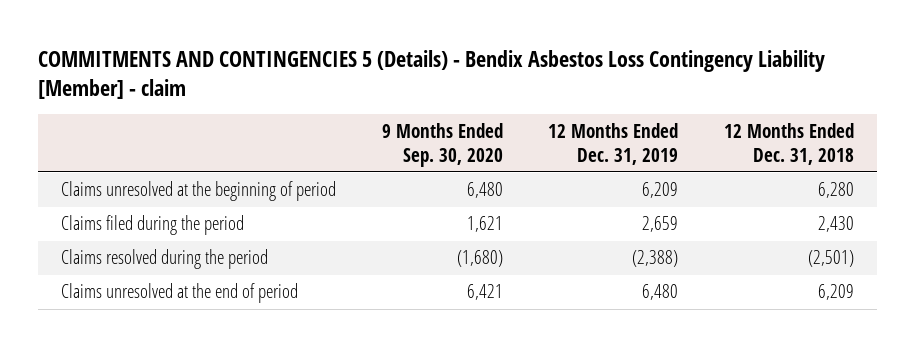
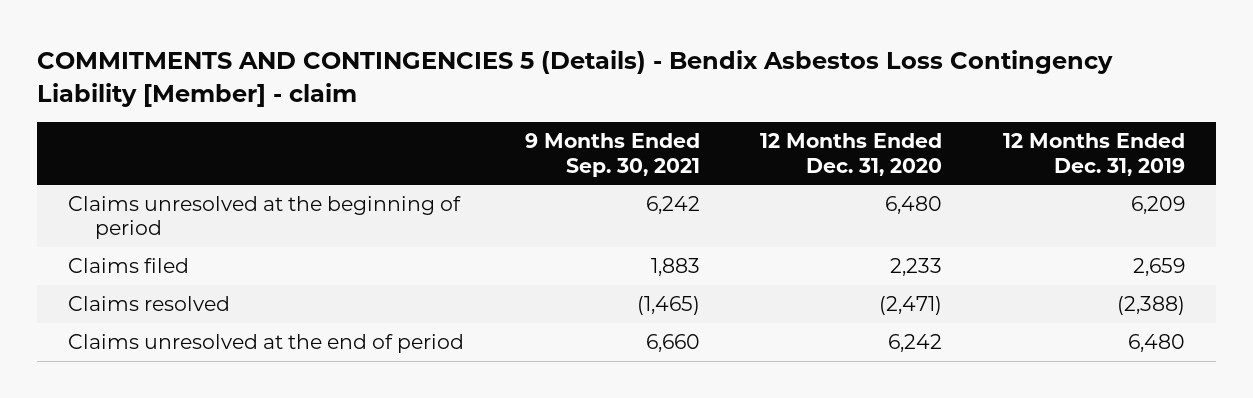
- | 9 Months Ended Sep. 30, 2020 | 12 Months Ended Dec. 31, 2019 | 12 Months Ended Dec. 31, 2018
+ | 9 Months Ended Sep. 30, 2021 | 12 Months Ended Dec. 31, 2020 | 12 Months Ended Dec. 31, 2019
- Claims filed during the period | 1,621 | 2,659 | 2,430
- Claims resolved during the period | (1,680) | (2,388) | (2,501)
+ Claims filed | 1,883 | 2,233 | 2,659
+ Claims resolved | (1,465) | (2,471) | (2,388)

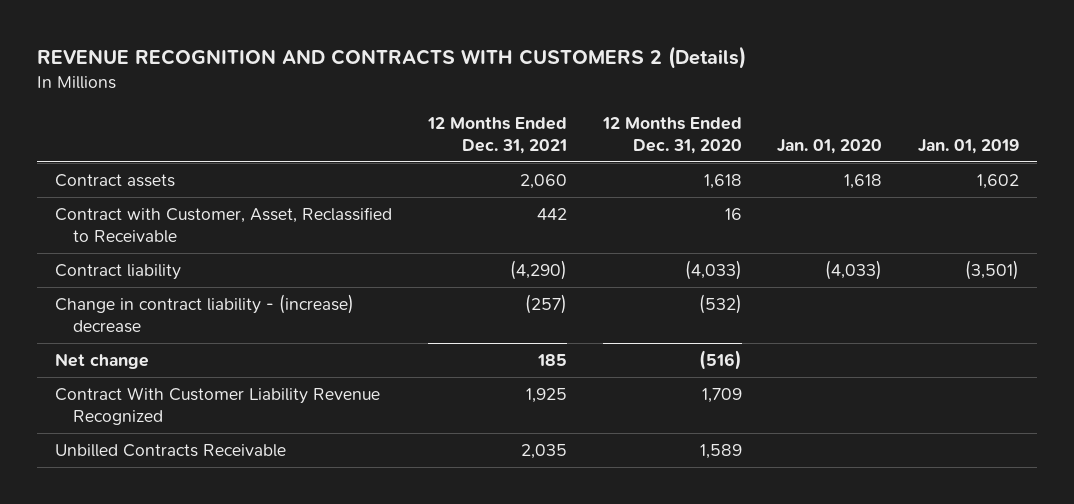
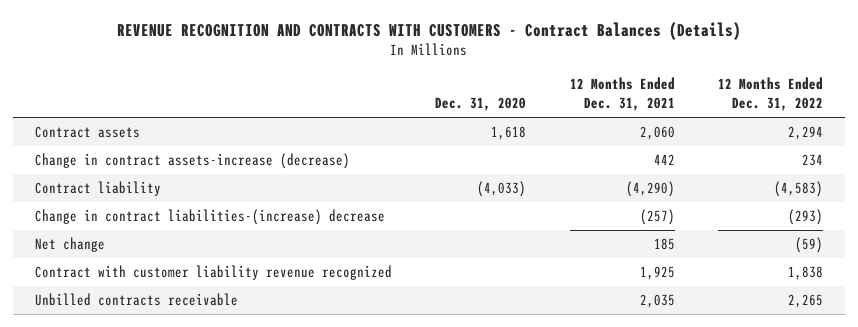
- REVENUE RECOGNITION AND CONTRACTS WITH CUSTOMERS 2 (Details)
+ REVENUE RECOGNITION AND CONTRACTS WITH CUSTOMERS - Contract Balances (Details)
- | 12 Months Ended Dec. 31, 2021 | 12 Months Ended Dec. 31, 2020 | Jan. 01, 2020 | Jan. 01, 2019
+ | Dec. 31, 2020 | 12 Months Ended Dec. 31, 2021 | 12 Months Ended Dec. 31, 2022
- Contract with Customer, Asset, Reclassified to Receivable | 442 | 16 | |
+ Change in contract assets-increase (decrease) | | 442 | 234
- Change in contract liability - (increase) decrease | (257) | (532) | |
+ Change in contract liabilities-(increase) decrease | | (257) | (293)
- Contract With Customer Liability Revenue Recognized | 1,925 | 1,709 | |
- Unbilled Contracts Receivable | 2,035 | 1,589 | |
+ Contract with customer liability revenue recognized | | 1,925 | 1,838
+ Unbilled contracts receivable | | 2,035 | 2,265

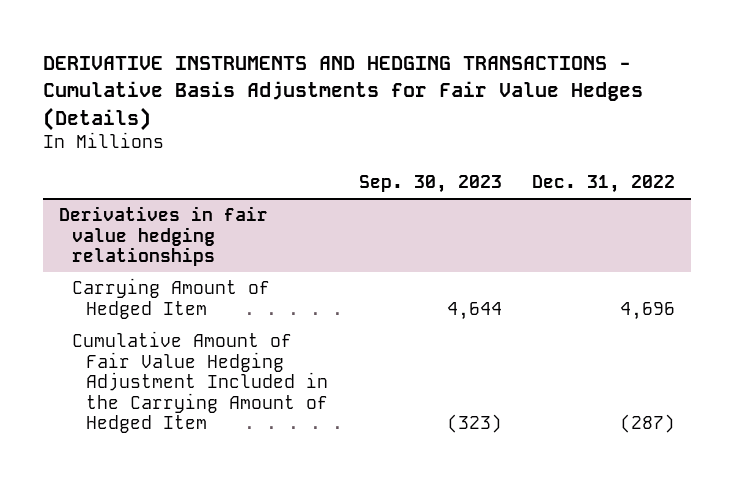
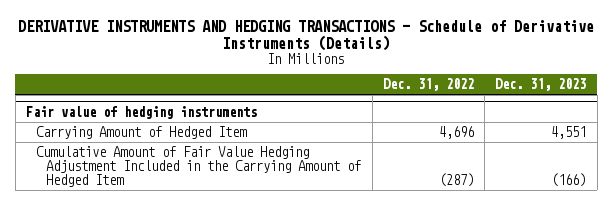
- DERIVATIVE INSTRUMENTS AND HEDGING TRANSACTIONS - Cumulative Basis Adjustments for Fair Value Hedges (Details)
+ DERIVATIVE INSTRUMENTS AND HEDGING TRANSACTIONS - Schedule of Derivative Instruments (Details)
- | Sep. 30, 2023 | Dec. 31, 2022
+ | Dec. 31, 2022 | Dec. 31, 2023
- Derivatives in fair value hedging relationships
+ Fair value of hedging instruments

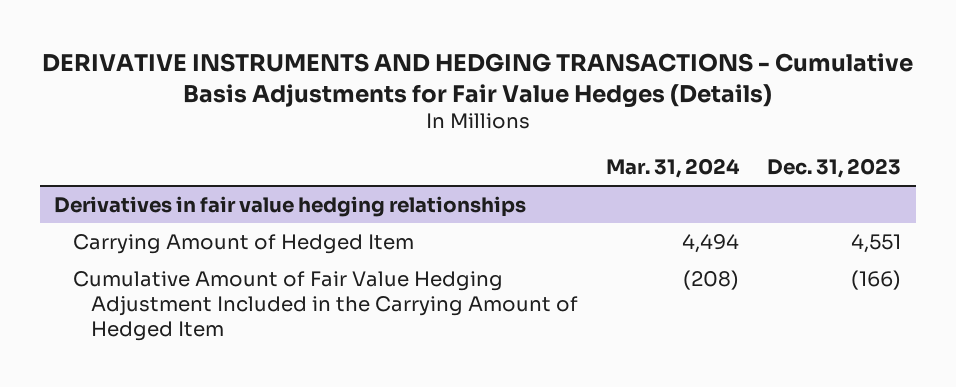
- DERIVATIVE INSTRUMENTS AND HEDGING TRANSACTIONS - Schedule of Derivative Instruments (Details)
+ DERIVATIVE INSTRUMENTS AND HEDGING TRANSACTIONS - Cumulative Basis Adjustments for Fair Value Hedges (Details)
- | Dec. 31, 2022 | Dec. 31, 2023
+ | Mar. 31, 2024 | Dec. 31, 2023
- Fair value of hedging instruments
+ Derivatives in fair value hedging relationships

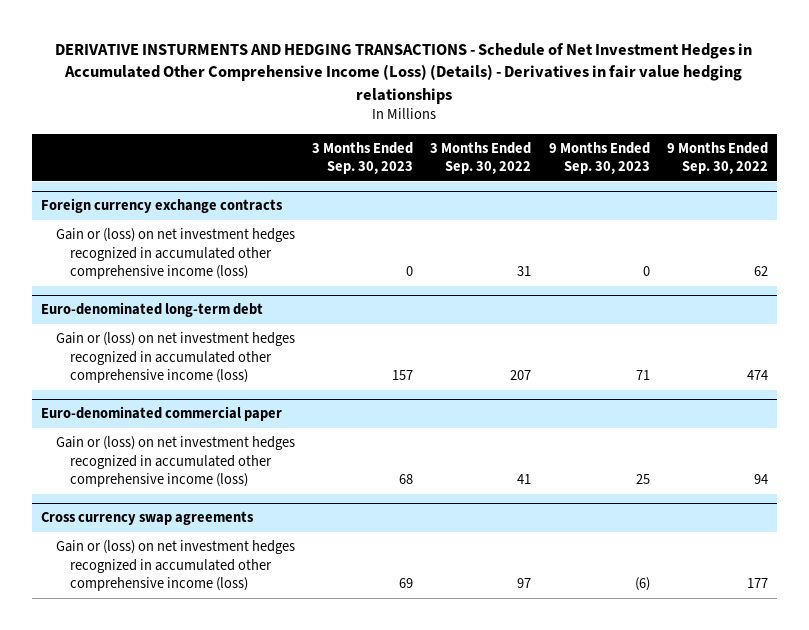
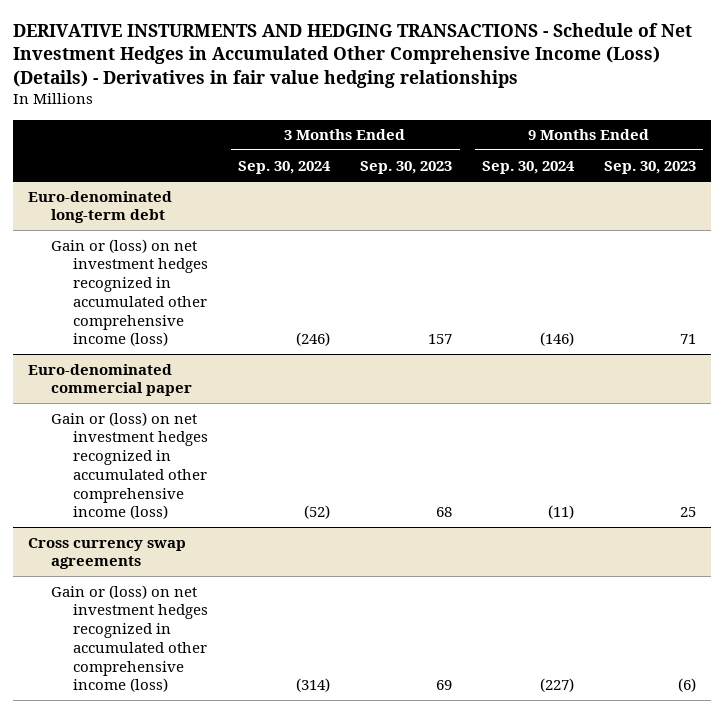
- | 3 Months Ended Sep. 30, 2023 | 3 Months Ended Sep. 30, 2022 | 9 Months Ended Sep. 30, 2023 | 9 Months Ended Sep. 30, 2022
+ | 3 Months Ended Sep. 30, 2024 | 3 Months Ended Sep. 30, 2023 | 9 Months Ended Sep. 30, 2024 | 9 Months Ended Sep. 30, 2023
- Foreign currency exchange contracts
- Gain or (loss) on net investment hedges recognized in accumulated other comprehensive income (loss) | 0 | 31 | 0 | 62

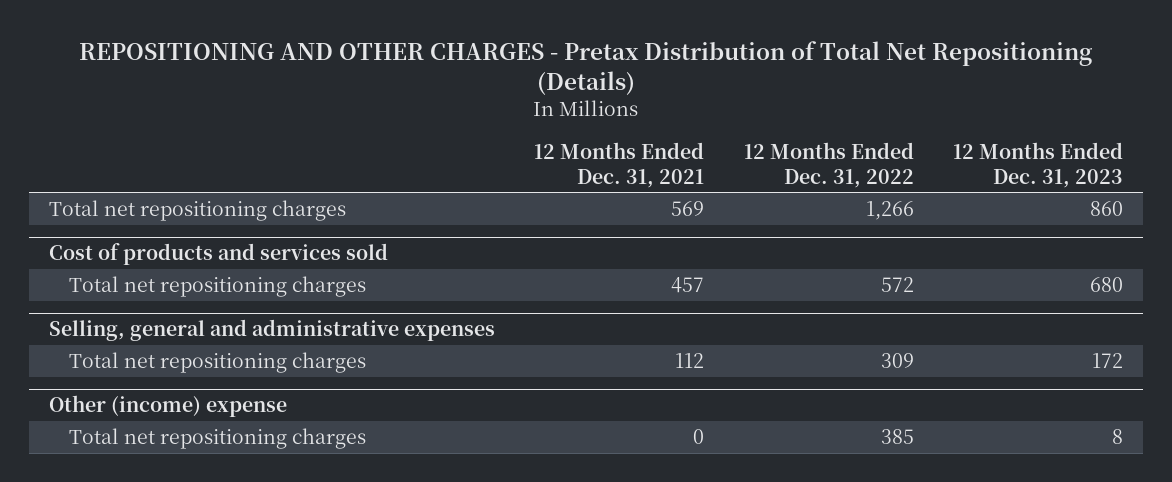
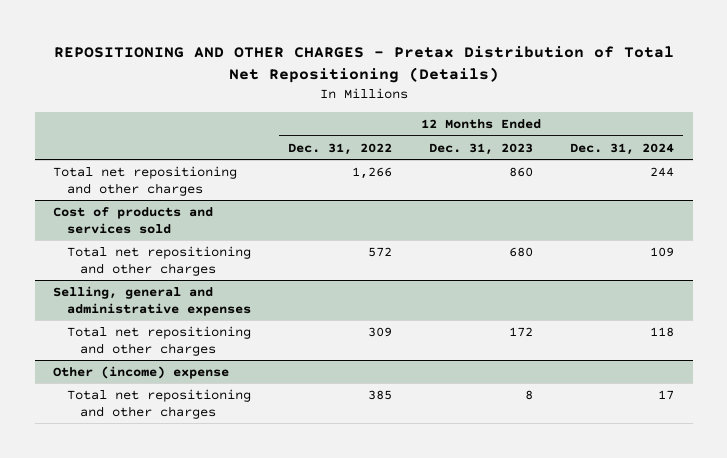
- | 12 Months Ended Dec. 31, 2021 | 12 Months Ended Dec. 31, 2022 | 12 Months Ended Dec. 31, 2023
+ | 12 Months Ended Dec. 31, 2022 | 12 Months Ended Dec. 31, 2023 | 12 Months Ended Dec. 31, 2024
- Total net repositioning charges | 569 | 1,266 | 860
+ Total net repositioning and other charges | 1,266 | 860 | 244
@ Cost of products and services sold
- Total net repositioning charges | 457 | 572 | 680
+ Total net repositioning and other charges | 572 | 680 | 109
@ Selling, general and administrative expenses
- Total net repositioning charges | 112 | 309 | 172
+ Total net repositioning and other charges | 309 | 172 | 118
@ Other (income) expense
- Total net repositioning charges | 0 | 385 | 8
+ Total net repositioning and other charges | 385 | 8 | 17

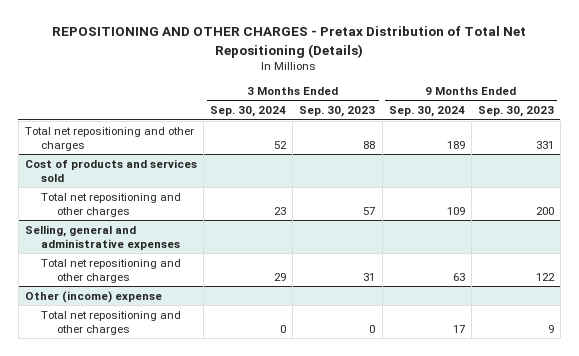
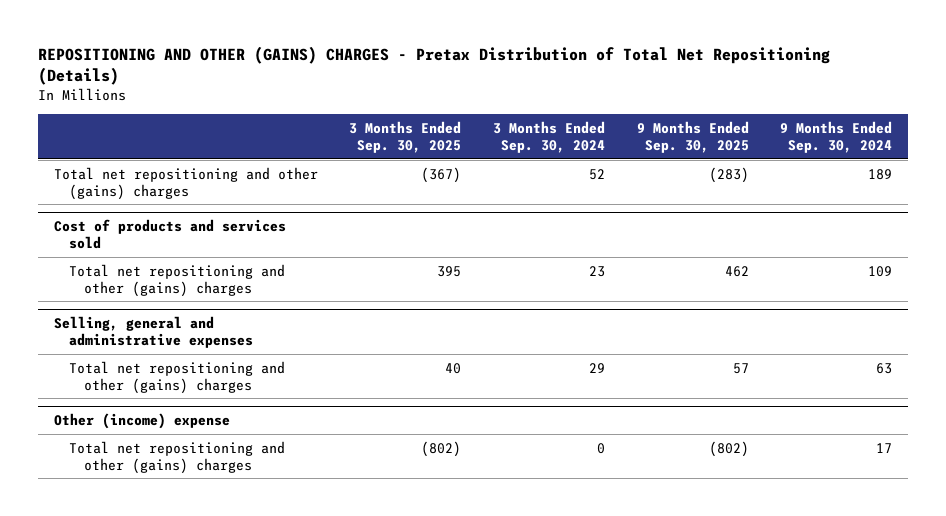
- REPOSITIONING AND OTHER CHARGES - Pretax Distribution of Total Net Repositioning (Details)
+ REPOSITIONING AND OTHER (GAINS) CHARGES - Pretax Distribution of Total Net Repositioning (Details)
- | 3 Months Ended Sep. 30, 2024 | 3 Months Ended Sep. 30, 2023 | 9 Months Ended Sep. 30, 2024 | 9 Months Ended Sep. 30, 2023
+ | 3 Months Ended Sep. 30, 2025 | 3 Months Ended Sep. 30, 2024 | 9 Months Ended Sep. 30, 2025 | 9 Months Ended Sep. 30, 2024
- Total net repositioning and other charges | 52 | 88 | 189 | 331
+ Total net repositioning and other (gains) charges | (367) | 52 | (283) | 189
@ Cost of products and services sold
- Total net repositioning and other charges | 23 | 57 | 109 | 200
+ Total net repositioning and other (gains) charges | 395 | 23 | 462 | 109
@ Selling, general and administrative expenses
- Total net repositioning and other charges | 29 | 31 | 63 | 122
+ Total net repositioning and other (gains) charges | 40 | 29 | 57 | 63
@ Other (income) expense
- Total net repositioning and other charges | 0 | 0 | 17 | 9
+ Total net repositioning and other (gains) charges | (802) | 0 | (802) | 17

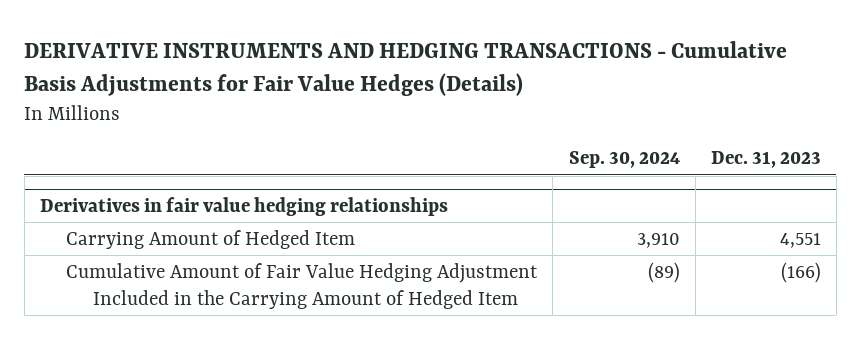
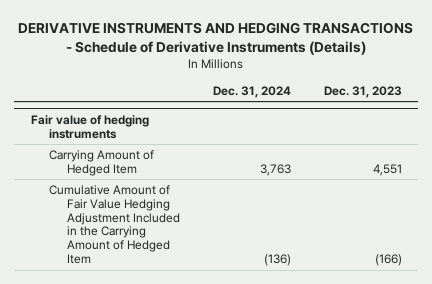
- DERIVATIVE INSTRUMENTS AND HEDGING TRANSACTIONS - Cumulative Basis Adjustments for Fair Value Hedges (Details)
+ DERIVATIVE INSTRUMENTS AND HEDGING TRANSACTIONS - Schedule of Derivative Instruments (Details)
- | Sep. 30, 2024 | Dec. 31, 2023
+ | Dec. 31, 2024 | Dec. 31, 2023
- Derivatives in fair value hedging relationships
+ Fair value of hedging instruments

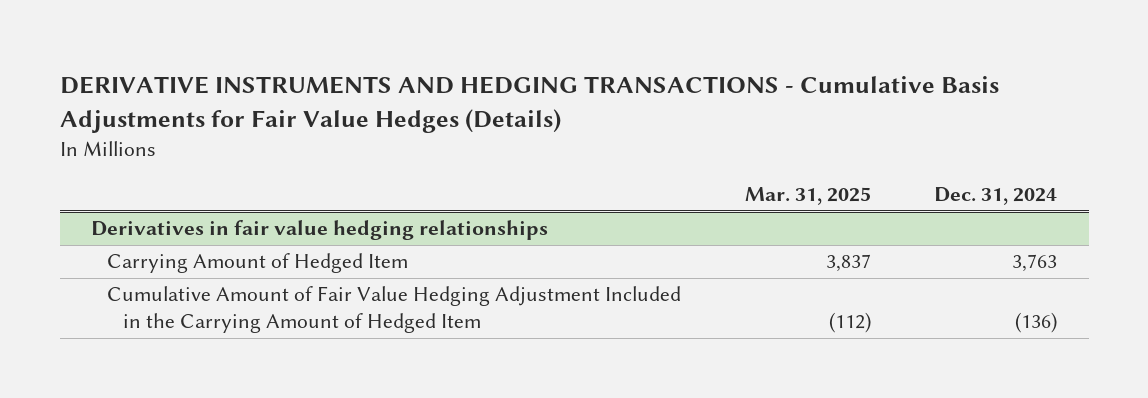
- DERIVATIVE INSTRUMENTS AND HEDGING TRANSACTIONS - Schedule of Derivative Instruments (Details)
+ DERIVATIVE INSTRUMENTS AND HEDGING TRANSACTIONS - Cumulative Basis Adjustments for Fair Value Hedges (Details)
- | Dec. 31, 2024 | Dec. 31, 2023
+ | Mar. 31, 2025 | Dec. 31, 2024
- Fair value of hedging instruments
+ Derivatives in fair value hedging relationships

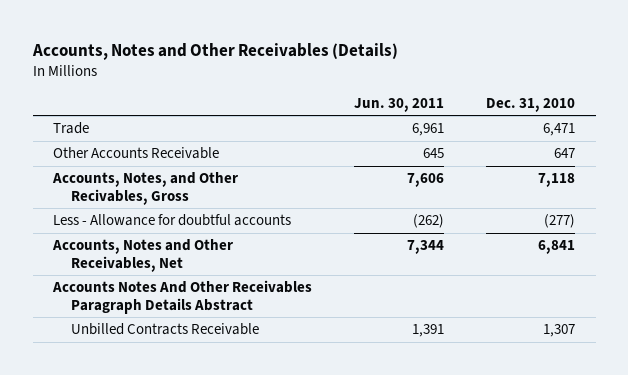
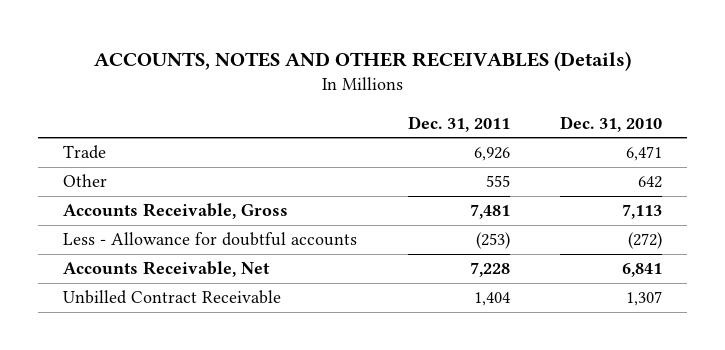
- Accounts, Notes and Other Receivables (Details)
+ ACCOUNTS, NOTES AND OTHER RECEIVABLES (Details)
- | Jun. 30, 2011 | Dec. 31, 2010
+ | Dec. 31, 2011 | Dec. 31, 2010
- Other Accounts Receivable | 645 | 647
- Accounts, Notes, and Other Recivables, Gross | 7,606 | 7,118
- Less - Allowance for doubtful accounts | (262) | (277)
- Accounts, Notes and Other Receivables, Net | 7,344 | 6,841
- Accounts Notes And Other Receivables Paragraph Details Abstract
- Unbilled Contracts Receivable | 1,391 | 1,307
+ Other | 555 | 642
+ Accounts Receivable, Gross | 7,481 | 7,113
+ Less - Allowance for doubtful accounts | (253) | (272)
+ Accounts Receivable, Net | 7,228 | 6,841
+ Unbilled Contract Receivable | 1,404 | 1,307

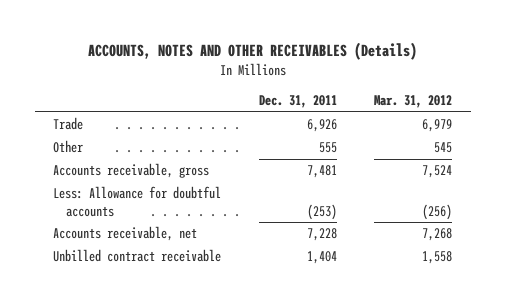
- | Dec. 31, 2011 | Dec. 31, 2010
+ | Dec. 31, 2011 | Mar. 31, 2012
- Accounts Receivable, Gross | 7,481 | 7,113
- Less - Allowance for doubtful accounts | (253) | (272)
- Accounts Receivable, Net | 7,228 | 6,841
- Unbilled Contract Receivable | 1,404 | 1,307
+ Accounts receivable, gross | 7,481 | 7,524
+ Less: Allowance for doubtful accounts | (253) | (256)
+ Accounts receivable, net | 7,228 | 7,268
+ Unbilled contract receivable | 1,404 | 1,558

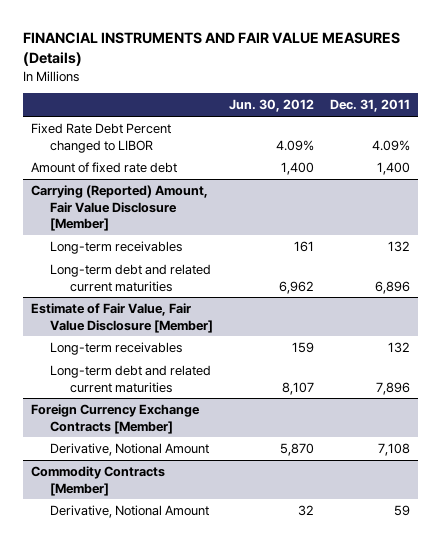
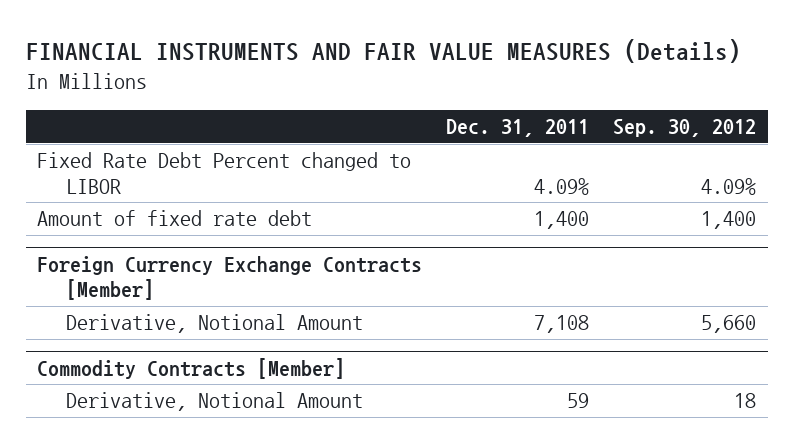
- | Jun. 30, 2012 | Dec. 31, 2011
+ | Dec. 31, 2011 | Sep. 30, 2012
- Carrying (Reported) Amount, Fair Value Disclosure [Member]
- Long-term receivables | 161 | 132
- Long-term debt and related current maturities | 6,962 | 6,896
- Estimate of Fair Value, Fair Value Disclosure [Member]
- Long-term receivables | 159 | 132
- Long-term debt and related current maturities | 8,107 | 7,896

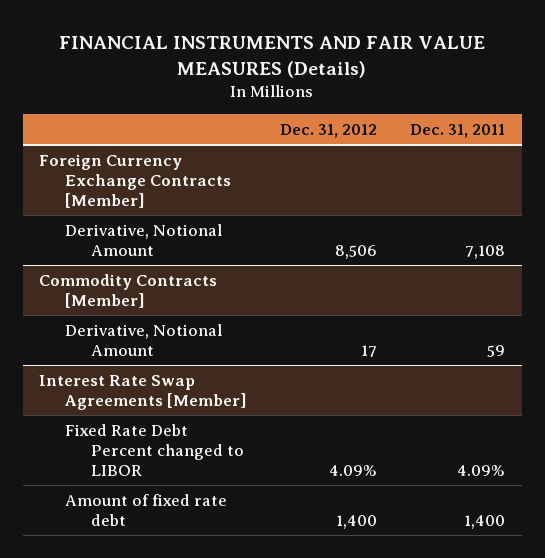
- | Dec. 31, 2011 | Sep. 30, 2012
+ | Dec. 31, 2012 | Dec. 31, 2011
- Fixed Rate Debt Percent changed to LIBOR | 4.09% | 4.09%
- Amount of fixed rate debt | 1,400 | 1,400
+ Interest Rate Swap Agreements [Member]
+ Fixed Rate Debt Percent changed to LIBOR | 4.09% | 4.09%
+ Amount of fixed rate debt | 1,400 | 1,400

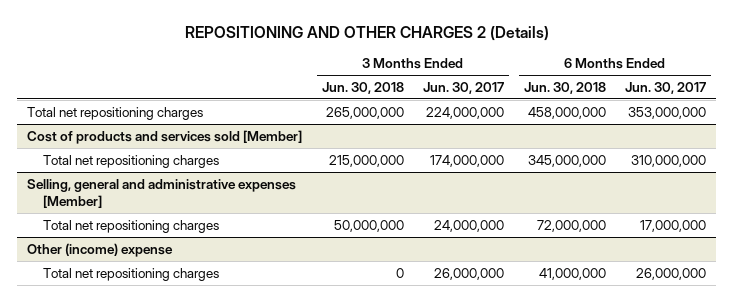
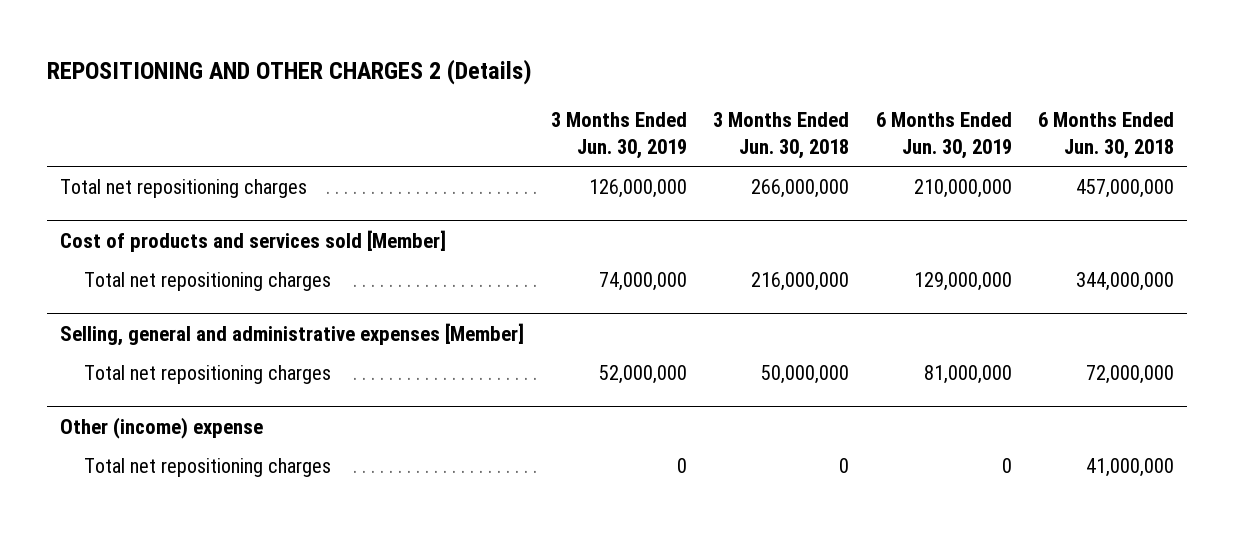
- | 3 Months Ended Jun. 30, 2018 | 3 Months Ended Jun. 30, 2017 | 6 Months Ended Jun. 30, 2018 | 6 Months Ended Jun. 30, 2017
+ | 3 Months Ended Jun. 30, 2019 | 3 Months Ended Jun. 30, 2018 | 6 Months Ended Jun. 30, 2019 | 6 Months Ended Jun. 30, 2018
- Total net repositioning charges | 265,000,000 | 224,000,000 | 458,000,000 | 353,000,000
+ Total net repositioning charges | 126,000,000 | 266,000,000 | 210,000,000 | 457,000,000
@ Cost of products and services sold [Member]
- Total net repositioning charges | 215,000,000 | 174,000,000 | 345,000,000 | 310,000,000
+ Total net repositioning charges | 74,000,000 | 216,000,000 | 129,000,000 | 344,000,000

